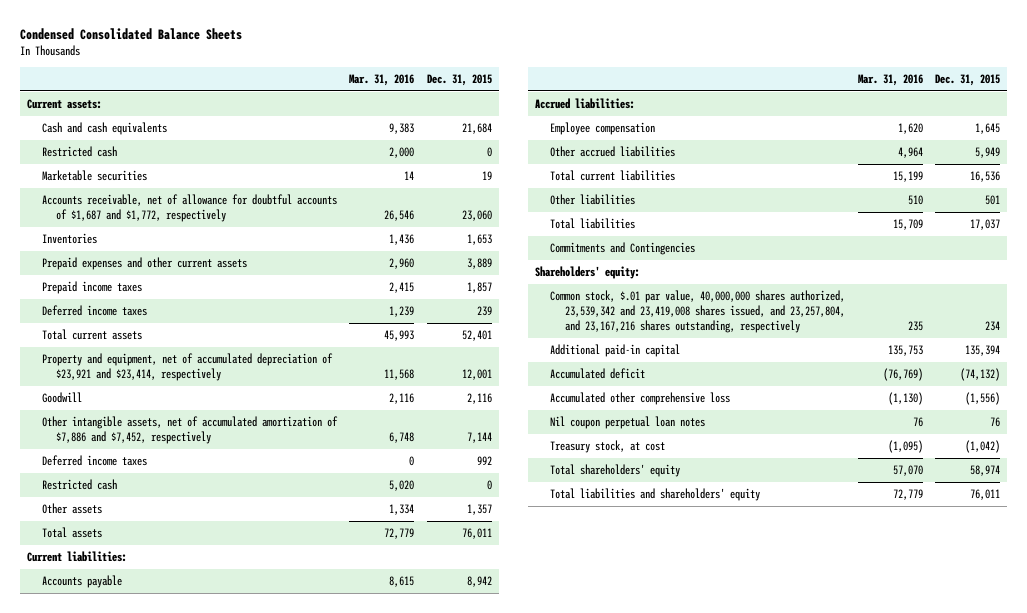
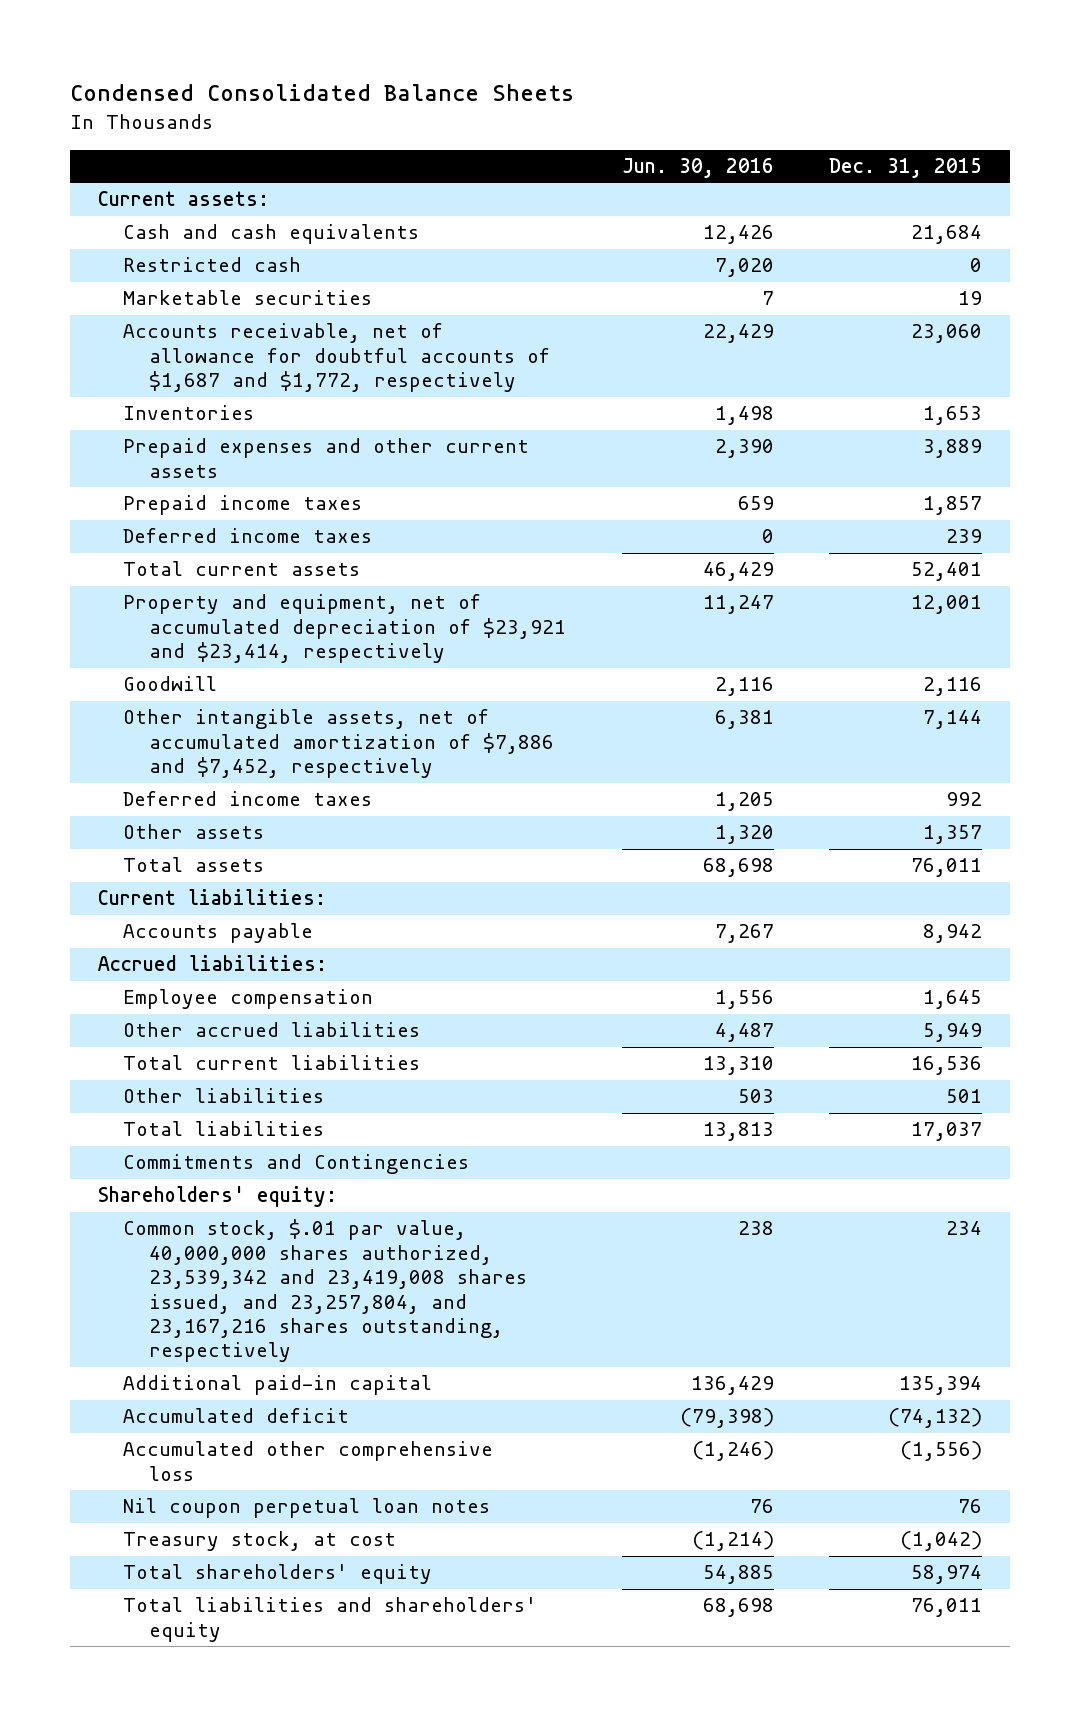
- | Mar. 31, 2016 | Dec. 31, 2015
+ | Jun. 30, 2016 | Dec. 31, 2015
- Restricted cash | 5,020 | 0

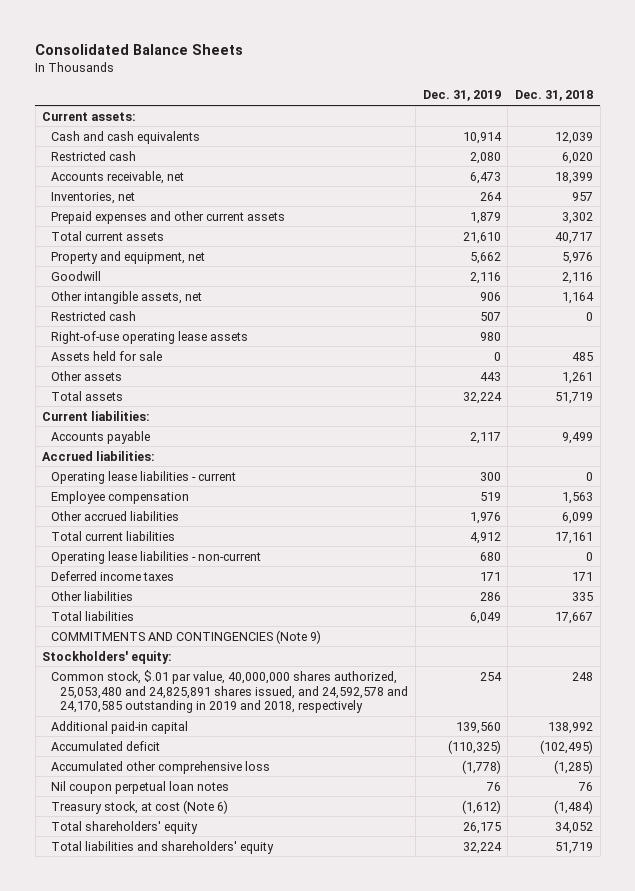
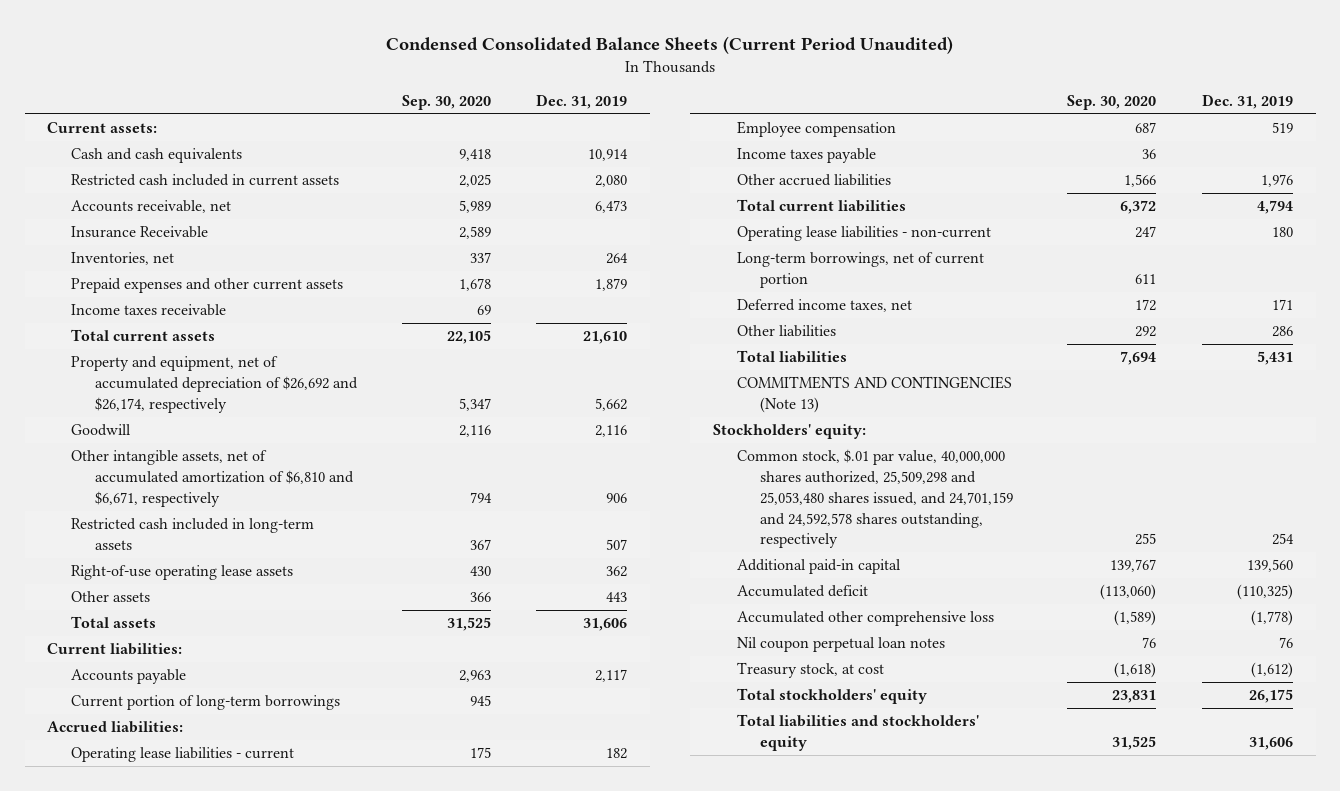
- Consolidated Balance Sheets
+ Condensed Consolidated Balance Sheets (Current Period Unaudited)
- | Dec. 31, 2019 | Dec. 31, 2018
+ | Sep. 30, 2020 | Dec. 31, 2019
- Restricted cash | 2,080 | 6,020
+ Restricted cash included in current assets | 2,025 | 2,080
+ Insurance Receivable | 2,589 |
+ Income taxes receivable | 69 |
- Property and equipment, net | 5,662 | 5,976
+ Property and equipment, net of accumulated depreciation of $26,692 and $26,174, respectively | 5,347 | 5,662
- Other intangible assets, net | 906 | 1,164
- Restricted cash | 507 | 0
- Right-of-use operating lease assets | 980 |
- Assets held for sale | 0 | 485
+ Other intangible assets, net of accumulated amortization of $6,810 and $6,671, respectively | 794 | 906
+ Restricted cash included in long-term assets | 367 | 507
+ Right-of-use operating lease assets | 430 | 362
- Total assets | 32,224 | 51,719
+ Total assets | 31,525 | 31,606
+ Current portion of long-term borrowings | 945 |
- Operating lease liabilities - current | 300 | 0
+ Operating lease liabilities - current | 175 | 182
+ Income taxes payable | 36 |
- Total current liabilities | 4,912 | 17,161
- Operating lease liabilities - non-current | 680 | 0
- Deferred income taxes | 171 | 171
+ Total current liabilities | 6,372 | 4,794
+ Operating lease liabilities - non-current | 247 | 180
+ Long-term borrowings, net of current portion | 611 |
+ Deferred income taxes, net | 172 | 171
- Total liabilities | 6,049 | 17,667
- COMMITMENTS AND CONTINGENCIES (Note 9)
+ Total liabilities | 7,694 | 5,431
+ COMMITMENTS AND CONTINGENCIES (Note 13)
- Common stock, $.01 par value, 40,000,000 shares authorized, 25,053,480 and 24,825,891 shares issued, and 24,592,578 and 24,170,585 outstanding in 2019 and 2018, respectively | 254 | 248
+ Common stock, $.01 par value, 40,000,000 shares authorized, 25,509,298 and 25,053,480 shares issued, and 24,701,159 and 24,592,578 shares outstanding, respectively | 255 | 254
- Treasury stock, at cost (Note 6) | (1,612) | (1,484)
- Total shareholders' equity | 26,175 | 34,052
- Total liabilities and shareholders' equity | 32,224 | 51,719
+ Treasury stock, at cost | (1,618) | (1,612)
+ Total stockholders' equity | 23,831 | 26,175
+ Total liabilities and stockholders' equity | 31,525 | 31,606

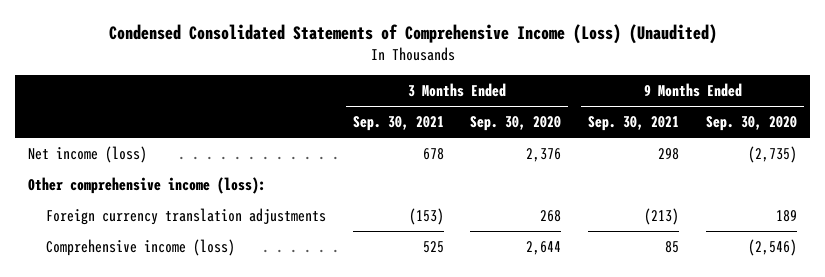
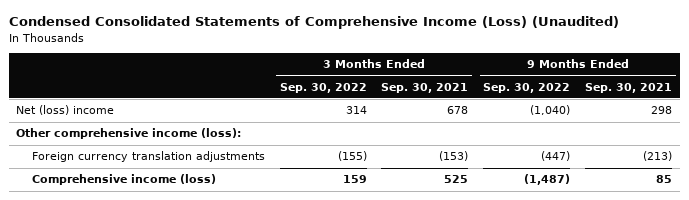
- | 3 Months Ended Sep. 30, 2021 | 3 Months Ended Sep. 30, 2020 | 9 Months Ended Sep. 30, 2021 | 9 Months Ended Sep. 30, 2020
+ | 3 Months Ended Sep. 30, 2022 | 3 Months Ended Sep. 30, 2021 | 9 Months Ended Sep. 30, 2022 | 9 Months Ended Sep. 30, 2021
- Net income (loss) | 678 | 2,376 | 298 | (2,735)
+ Net (loss) income | 314 | 678 | (1,040) | 298

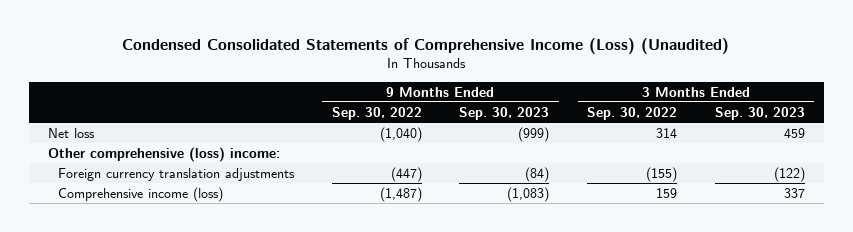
- | 3 Months Ended Sep. 30, 2022 | 3 Months Ended Sep. 30, 2021 | 9 Months Ended Sep. 30, 2022 | 9 Months Ended Sep. 30, 2021
+ | 9 Months Ended Sep. 30, 2022 | 9 Months Ended Sep. 30, 2023 | 3 Months Ended Sep. 30, 2022 | 3 Months Ended Sep. 30, 2023
- Net (loss) income | 314 | 678 | (1,040) | 298
- Other comprehensive income (loss):
+ Net loss | (1,040) | (999) | 314 | 459
+ Other comprehensive (loss) income:

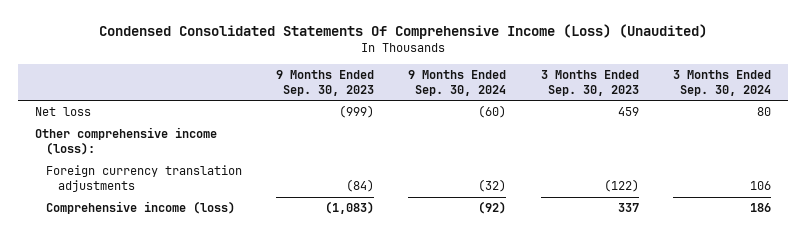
- Condensed Consolidated Statements of Comprehensive Income (Loss) (Unaudited)
+ Condensed Consolidated Statements Of Comprehensive Income (Loss) (Unaudited)
- | 9 Months Ended Sep. 30, 2022 | 9 Months Ended Sep. 30, 2023 | 3 Months Ended Sep. 30, 2022 | 3 Months Ended Sep. 30, 2023
+ | 9 Months Ended Sep. 30, 2023 | 9 Months Ended Sep. 30, 2024 | 3 Months Ended Sep. 30, 2023 | 3 Months Ended Sep. 30, 2024
- Other comprehensive (loss) income:
+ Other comprehensive income (loss):

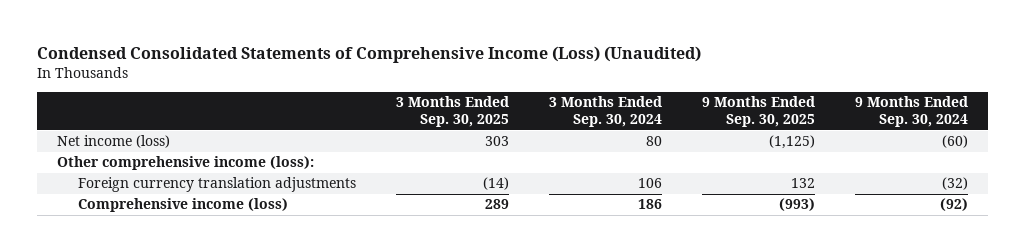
- Condensed Consolidated Statements Of Comprehensive Income (Loss) (Unaudited)
+ Condensed Consolidated Statements of Comprehensive Income (Loss) (Unaudited)
- | 9 Months Ended Sep. 30, 2023 | 9 Months Ended Sep. 30, 2024 | 3 Months Ended Sep. 30, 2023 | 3 Months Ended Sep. 30, 2024
+ | 3 Months Ended Sep. 30, 2025 | 3 Months Ended Sep. 30, 2024 | 9 Months Ended Sep. 30, 2025 | 9 Months Ended Sep. 30, 2024
- Net loss | (999) | (60) | 459 | 80
+ Net income (loss) | 303 | 80 | (1,125) | (60)

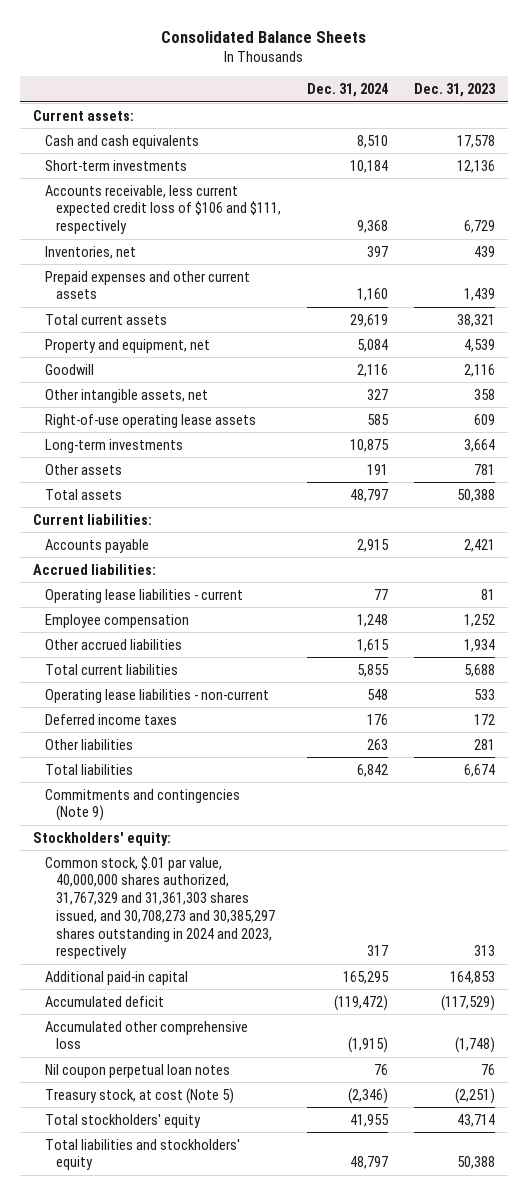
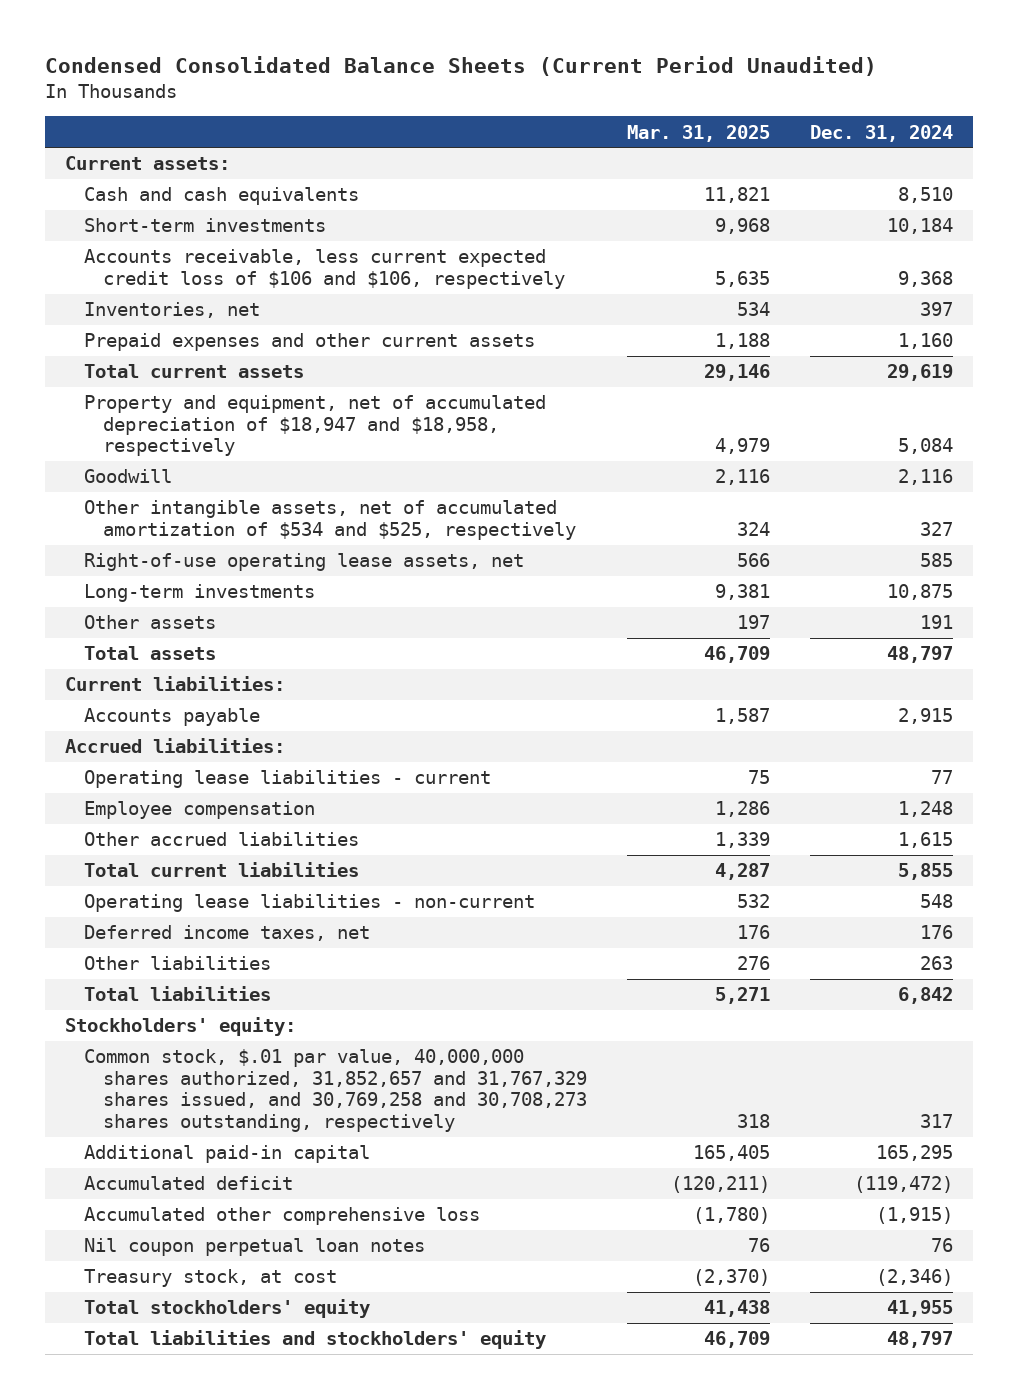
- Consolidated Balance Sheets
+ Condensed Consolidated Balance Sheets (Current Period Unaudited)
- | Dec. 31, 2024 | Dec. 31, 2023
+ | Mar. 31, 2025 | Dec. 31, 2024
- Accounts receivable, less current expected credit loss of $106 and $111, respectively | 9,368 | 6,729
+ Accounts receivable, less current expected credit loss of $106 and $106, respectively | 5,635 | 9,368
- Property and equipment, net | 5,084 | 4,539
+ Property and equipment, net of accumulated depreciation of $18,947 and $18,958, respectively | 4,979 | 5,084
- Other intangible assets, net | 327 | 358
- Right-of-use operating lease assets | 585 | 609
+ Other intangible assets, net of accumulated amortization of $534 and $525, respectively | 324 | 327
+ Right-of-use operating lease assets, net | 566 | 585
- Deferred income taxes | 176 | 172
+ Deferred income taxes, net | 176 | 176
- Commitments and contingencies (Note 9)
- Common stock, $.01 par value, 40,000,000 shares authorized, 31,767,329 and 31,361,303 shares issued, and 30,708,273 and 30,385,297 shares outstanding in 2024 and 2023, respectively | 317 | 313
+ Common stock, $.01 par value, 40,000,000 shares authorized, 31,852,657 and 31,767,329 shares issued, and 30,769,258 and 30,708,273 shares outstanding, respectively | 318 | 317
- Treasury stock, at cost (Note 5) | (2,346) | (2,251)
+ Treasury stock, at cost | (2,370) | (2,346)

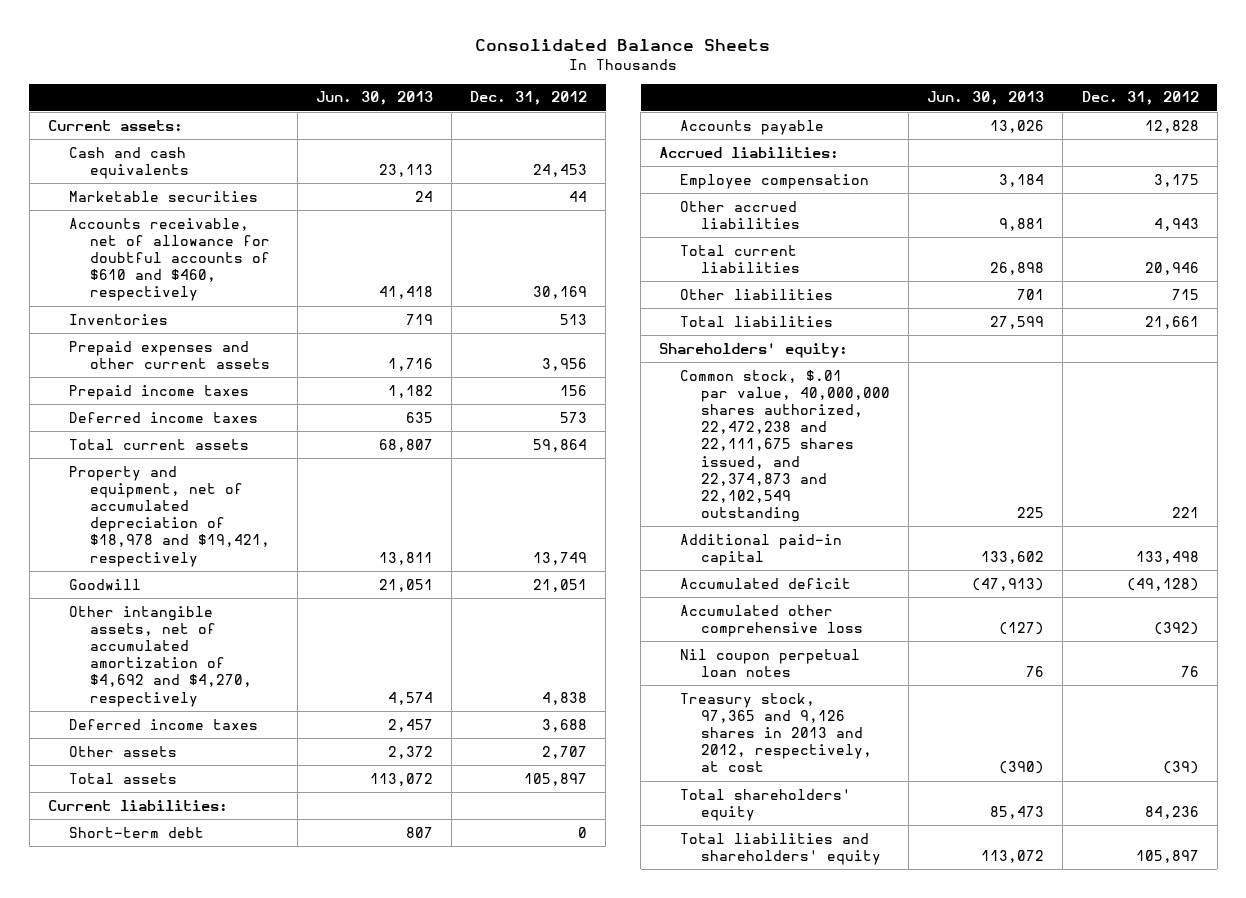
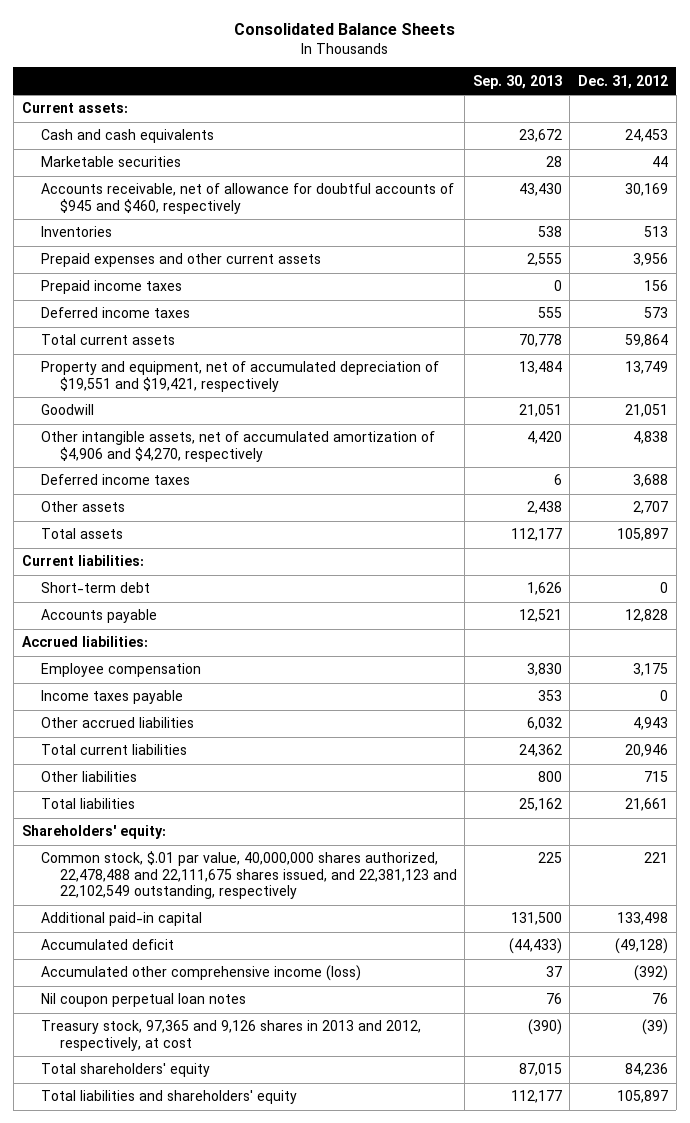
- | Jun. 30, 2013 | Dec. 31, 2012
+ | Sep. 30, 2013 | Dec. 31, 2012
- Accounts receivable, net of allowance for doubtful accounts of $610 and $460, respectively | 41,418 | 30,169
+ Accounts receivable, net of allowance for doubtful accounts of $945 and $460, respectively | 43,430 | 30,169
- Property and equipment, net of accumulated depreciation of $18,978 and $19,421, respectively | 13,811 | 13,749
+ Property and equipment, net of accumulated depreciation of $19,551 and $19,421, respectively | 13,484 | 13,749
- Other intangible assets, net of accumulated amortization of $4,692 and $4,270, respectively | 4,574 | 4,838
+ Other intangible assets, net of accumulated amortization of $4,906 and $4,270, respectively | 4,420 | 4,838
+ Income taxes payable | 353 | 0
- Common stock, $.01 par value, 40,000,000 shares authorized, 22,472,238 and 22,111,675 shares issued, and 22,374,873 and 22,102,549 outstanding | 225 | 221
+ Common stock, $.01 par value, 40,000,000 shares authorized, 22,478,488 and 22,111,675 shares issued, and 22,381,123 and 22,102,549 outstanding, respectively | 225 | 221
- Accumulated other comprehensive loss | (127) | (392)
+ Accumulated other comprehensive income (loss) | 37 | (392)

